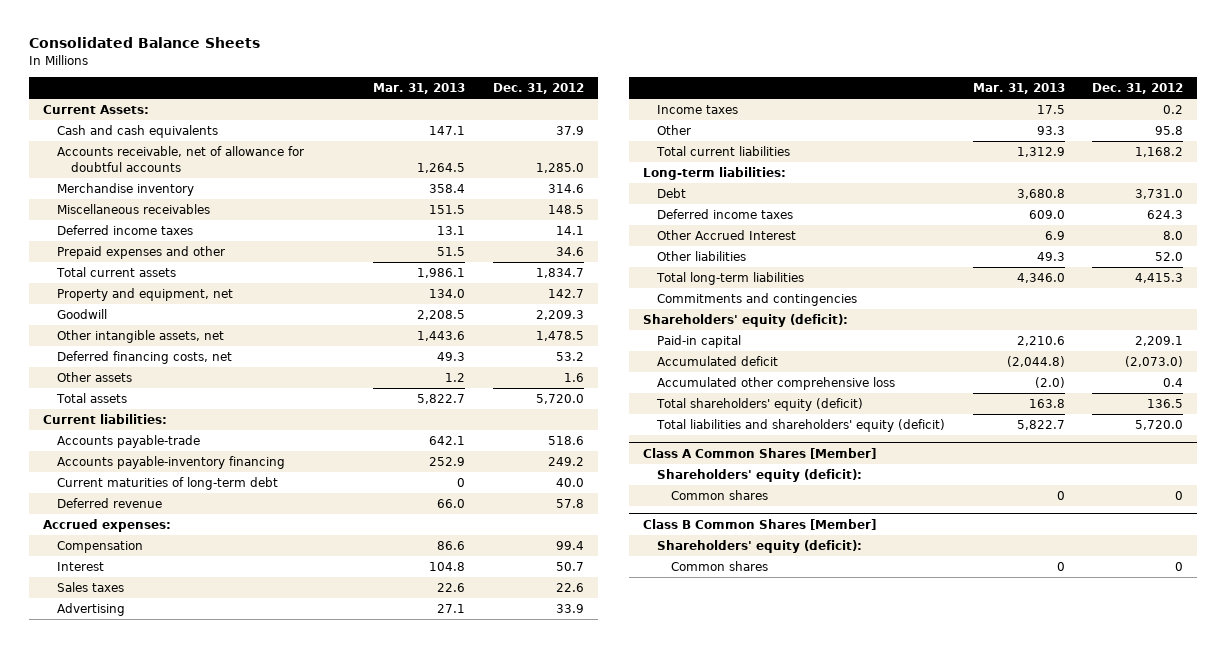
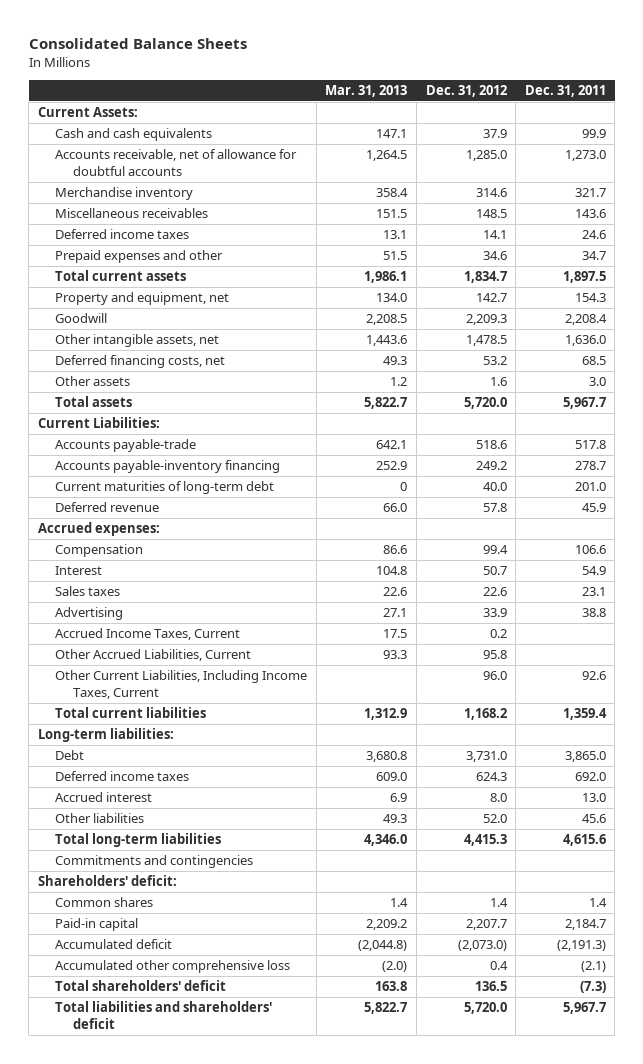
- | Mar. 31, 2013 | Dec. 31, 2012
+ | Mar. 31, 2013 | Dec. 31, 2012 | Dec. 31, 2011
- Current liabilities:
+ Current Liabilities:
- Income taxes | 17.5 | 0.2
- Other | 93.3 | 95.8
+ Accrued Income Taxes, Current | 17.5 | 0.2 |
+ Other Accrued Liabilities, Current | 93.3 | 95.8 |
+ Other Current Liabilities, Including Income Taxes, Current | | 96.0 | 92.6
- Other Accrued Interest | 6.9 | 8.0
+ Accrued interest | 6.9 | 8.0 | 13.0
- Shareholders' equity (deficit):
- Paid-in capital | 2,210.6 | 2,209.1
+ Shareholders' deficit:
+ Common shares | 1.4 | 1.4 | 1.4
+ Paid-in capital | 2,209.2 | 2,207.7 | 2,184.7
- Total shareholders' equity (deficit) | 163.8 | 136.5
- Total liabilities and shareholders' equity (deficit) | 5,822.7 | 5,720.0
- Class A Common Shares [Member]
- Shareholders' equity (deficit):
- Common shares | 0 | 0
- Class B Common Shares [Member]
- Shareholders' equity (deficit):
- Common shares | 0 | 0
+ Total shareholders' deficit | 163.8 | 136.5 | (7.3)
+ Total liabilities and shareholders' deficit | 5,822.7 | 5,720.0 | 5,967.7

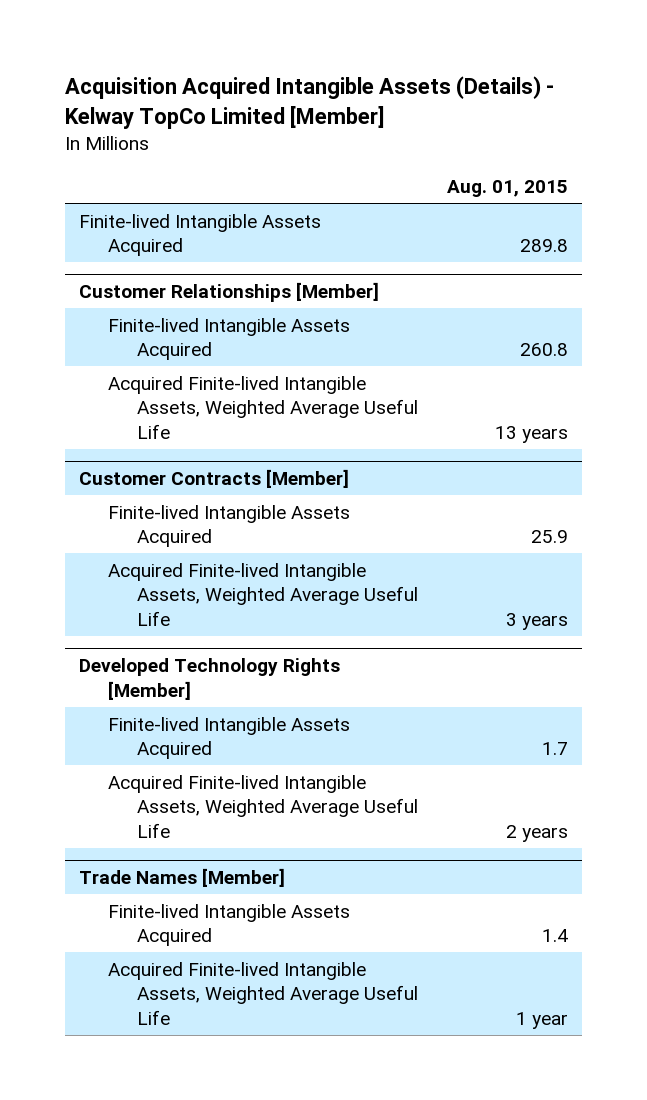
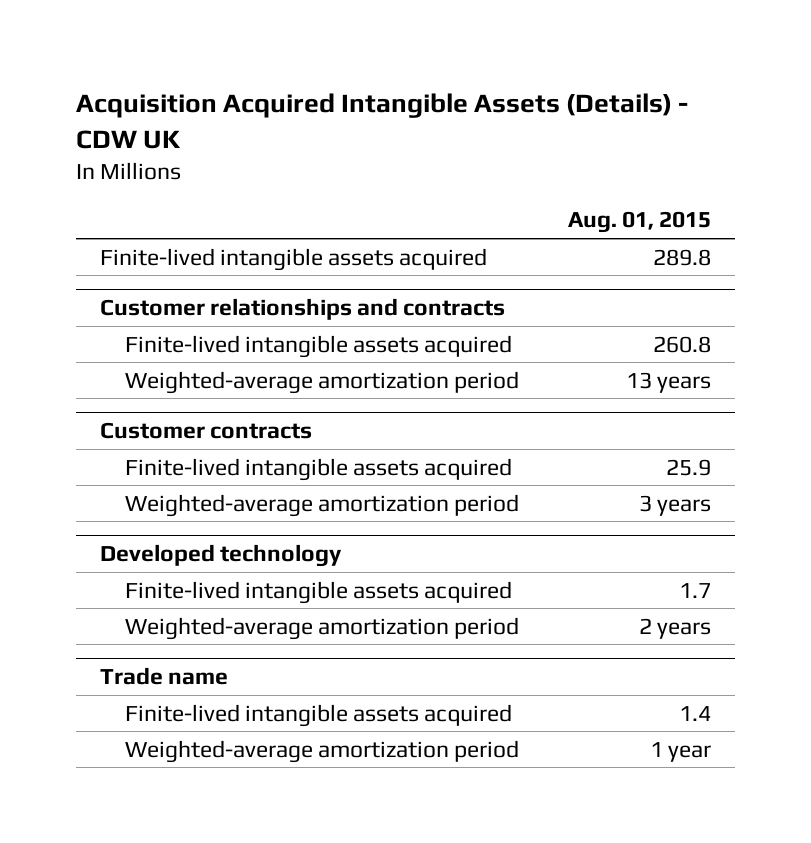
- Acquisition Acquired Intangible Assets (Details) - Kelway TopCo Limited [Member]
+ Acquisition Acquired Intangible Assets (Details) - CDW UK
- Finite-lived Intangible Assets Acquired | 289.8
- Customer Relationships [Member]
- Finite-lived Intangible Assets Acquired | 260.8
- Acquired Finite-lived Intangible Assets, Weighted Average Useful Life | 13 years
- Customer Contracts [Member]
- Finite-lived Intangible Assets Acquired | 25.9
- Acquired Finite-lived Intangible Assets, Weighted Average Useful Life | 3 years
- Developed Technology Rights [Member]
- Finite-lived Intangible Assets Acquired | 1.7
- Acquired Finite-lived Intangible Assets, Weighted Average Useful Life | 2 years
- Trade Names [Member]
- Finite-lived Intangible Assets Acquired | 1.4
- Acquired Finite-lived Intangible Assets, Weighted Average Useful Life | 1 year
+ Finite-lived intangible assets acquired | 289.8
+ Customer relationships and contracts
+ Finite-lived intangible assets acquired | 260.8
+ Weighted-average amortization period | 13 years
+ Customer contracts
+ Finite-lived intangible assets acquired | 25.9
+ Weighted-average amortization period | 3 years
+ Developed technology
+ Finite-lived intangible assets acquired | 1.7
+ Weighted-average amortization period | 2 years
+ Trade name
+ Finite-lived intangible assets acquired | 1.4
+ Weighted-average amortization period | 1 year

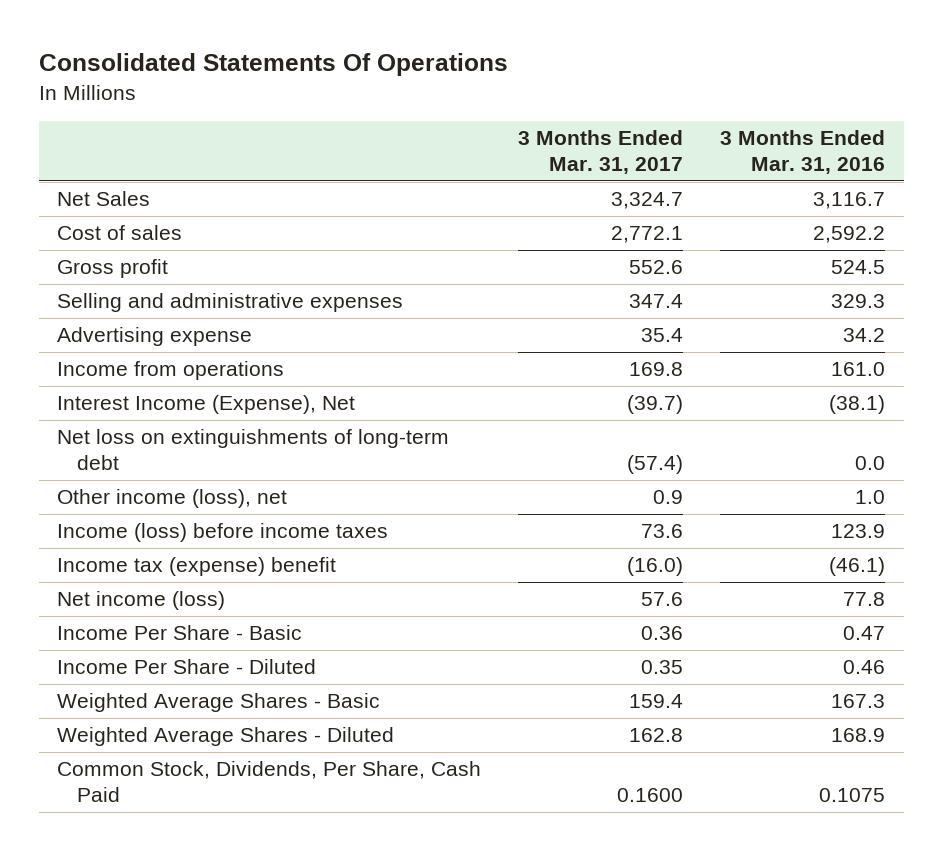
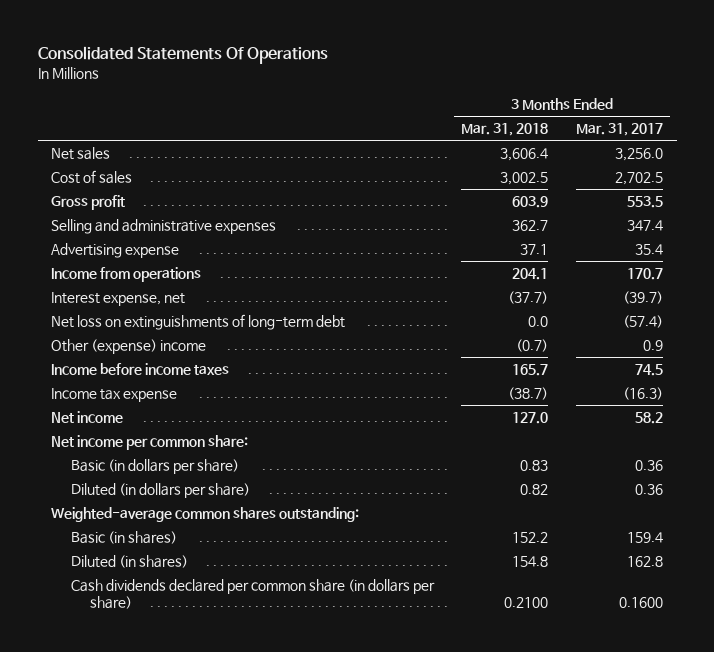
- | 3 Months Ended Mar. 31, 2017 | 3 Months Ended Mar. 31, 2016
+ | 3 Months Ended Mar. 31, 2018 | 3 Months Ended Mar. 31, 2017
- Net Sales | 3,324.7 | 3,116.7
- Cost of sales | 2,772.1 | 2,592.2
- Gross profit | 552.6 | 524.5
+ Net sales | 3,606.4 | 3,256.0
+ Cost of sales | 3,002.5 | 2,702.5
+ Gross profit | 603.9 | 553.5
- Income from operations | 169.8 | 161.0
- Interest Income (Expense), Net | (39.7) | (38.1)
+ Income from operations | 204.1 | 170.7
+ Interest expense, net | (37.7) | (39.7)
- Other income (loss), net | 0.9 | 1.0
- Income (loss) before income taxes | 73.6 | 123.9
- Income tax (expense) benefit | (16.0) | (46.1)
- Net income (loss) | 57.6 | 77.8
- Income Per Share - Basic | 0.36 | 0.47
- Income Per Share - Diluted | 0.35 | 0.46
- Weighted Average Shares - Basic | 159.4 | 167.3
- Weighted Average Shares - Diluted | 162.8 | 168.9
- Common Stock, Dividends, Per Share, Cash Paid | 0.1600 | 0.1075
+ Other (expense) income | (0.7) | 0.9
+ Income before income taxes | 165.7 | 74.5
+ Income tax expense | (38.7) | (16.3)
+ Net income | 127.0 | 58.2
+ Net income per common share:
+ Basic (in dollars per share) | 0.83 | 0.36
+ Diluted (in dollars per share) | 0.82 | 0.36
+ Weighted-average common shares outstanding:
+ Basic (in shares) | 152.2 | 159.4
+ Diluted (in shares) | 154.8 | 162.8
+ Cash dividends declared per common share (in dollars per share) | 0.2100 | 0.1600

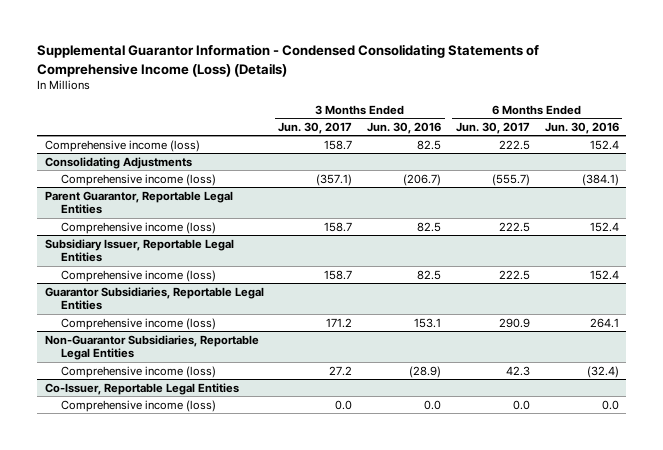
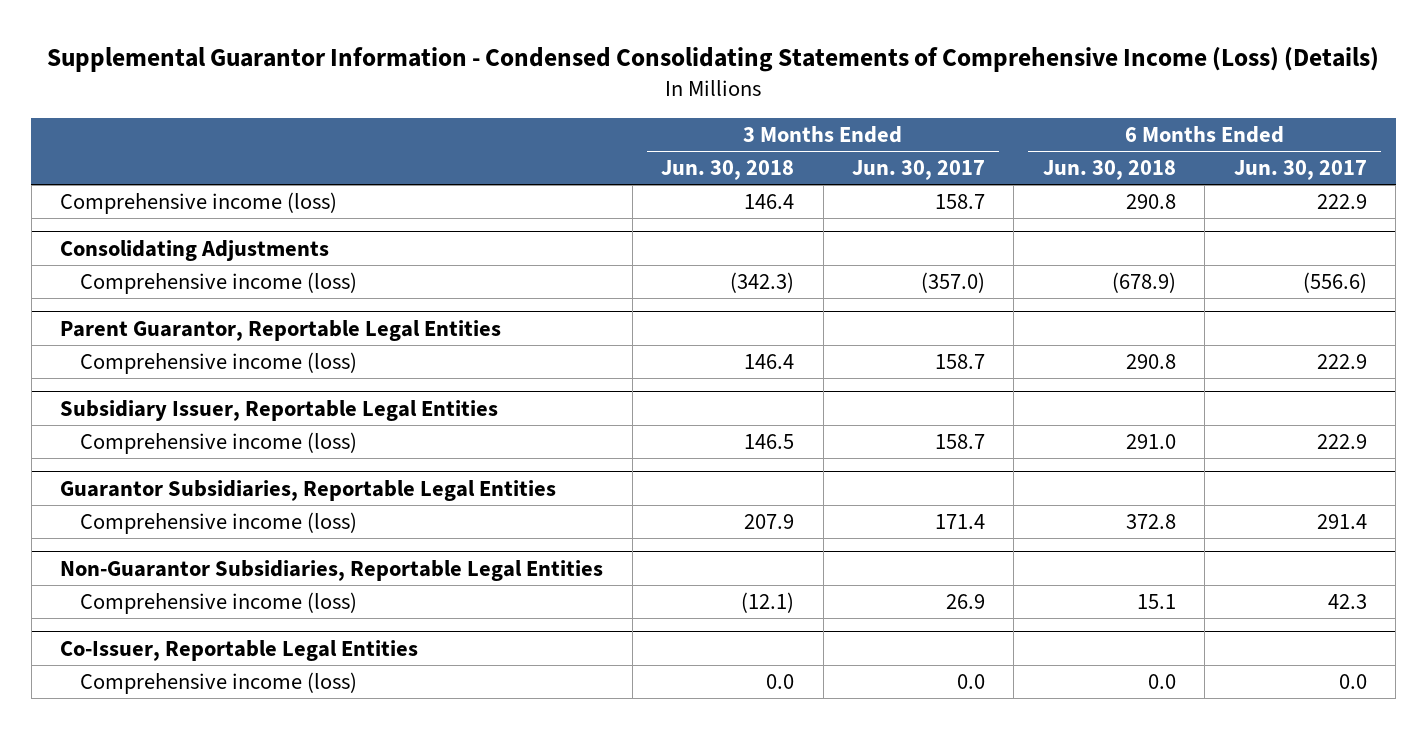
- | 3 Months Ended Jun. 30, 2017 | 3 Months Ended Jun. 30, 2016 | 6 Months Ended Jun. 30, 2017 | 6 Months Ended Jun. 30, 2016
+ | 3 Months Ended Jun. 30, 2018 | 3 Months Ended Jun. 30, 2017 | 6 Months Ended Jun. 30, 2018 | 6 Months Ended Jun. 30, 2017
- Comprehensive income (loss) | 158.7 | 82.5 | 222.5 | 152.4
+ Comprehensive income (loss) | 146.4 | 158.7 | 290.8 | 222.9
@ Consolidating Adjustments
- Comprehensive income (loss) | (357.1) | (206.7) | (555.7) | (384.1)
+ Comprehensive income (loss) | (342.3) | (357.0) | (678.9) | (556.6)
@ Parent Guarantor, Reportable Legal Entities
- Comprehensive income (loss) | 158.7 | 82.5 | 222.5 | 152.4
+ Comprehensive income (loss) | 146.4 | 158.7 | 290.8 | 222.9
@ Subsidiary Issuer, Reportable Legal Entities
- Comprehensive income (loss) | 158.7 | 82.5 | 222.5 | 152.4
+ Comprehensive income (loss) | 146.5 | 158.7 | 291.0 | 222.9
@ Guarantor Subsidiaries, Reportable Legal Entities
- Comprehensive income (loss) | 171.2 | 153.1 | 290.9 | 264.1
+ Comprehensive income (loss) | 207.9 | 171.4 | 372.8 | 291.4
@ Non-Guarantor Subsidiaries, Reportable Legal Entities
- Comprehensive income (loss) | 27.2 | (28.9) | 42.3 | (32.4)
+ Comprehensive income (loss) | (12.1) | 26.9 | 15.1 | 42.3

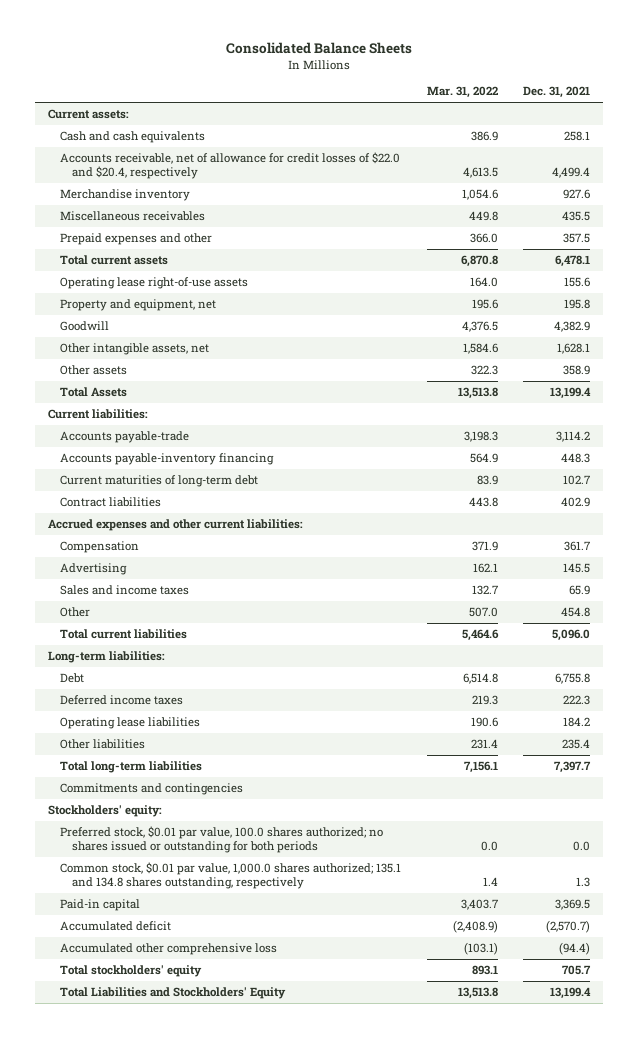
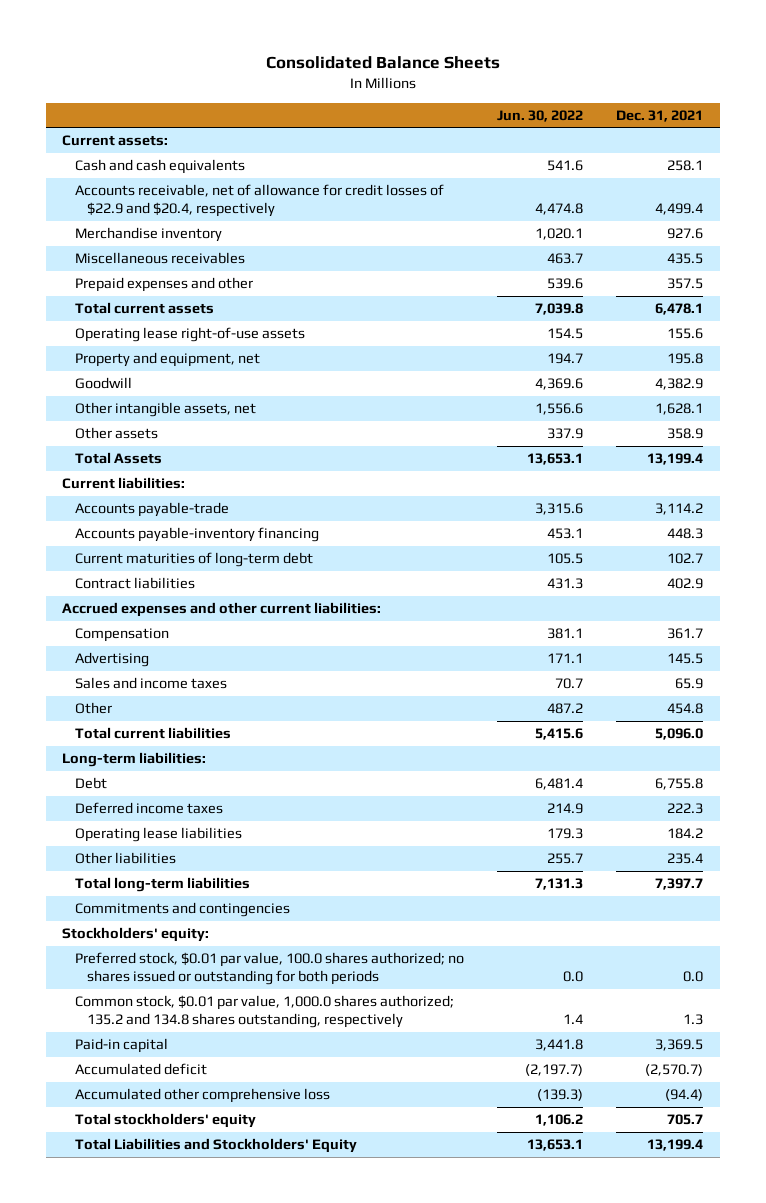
- | Mar. 31, 2022 | Dec. 31, 2021
+ | Jun. 30, 2022 | Dec. 31, 2021
- Accounts receivable, net of allowance for credit losses of $22.0 and $20.4, respectively | 4,613.5 | 4,499.4
+ Accounts receivable, net of allowance for credit losses of $22.9 and $20.4, respectively | 4,474.8 | 4,499.4
- Common stock, $0.01 par value, 1,000.0 shares authorized; 135.1 and 134.8 shares outstanding, respectively | 1.4 | 1.3
+ Common stock, $0.01 par value, 1,000.0 shares authorized; 135.2 and 134.8 shares outstanding, respectively | 1.4 | 1.3

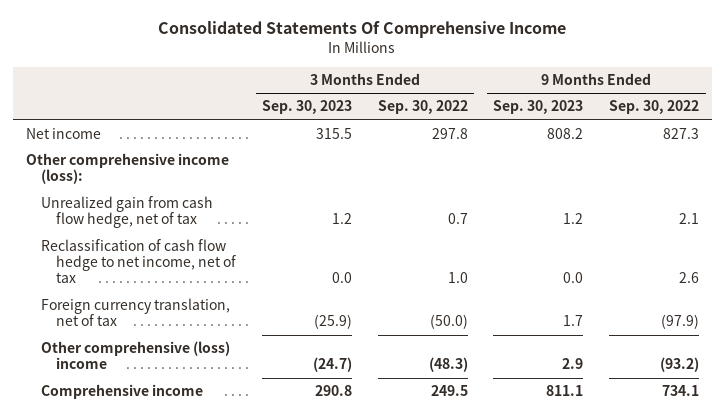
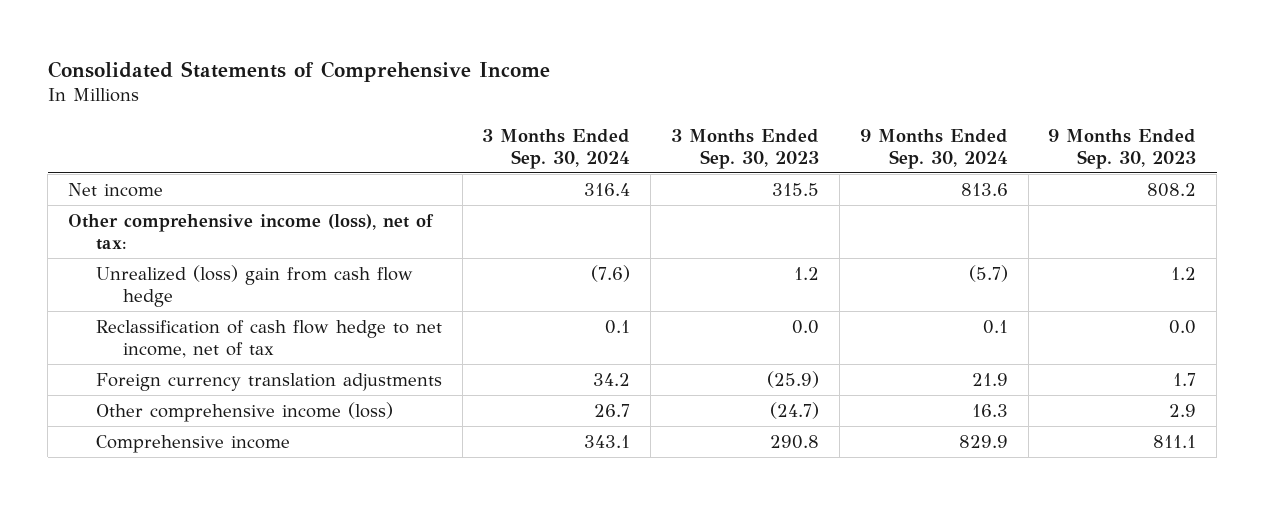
- Consolidated Statements Of Comprehensive Income
+ Consolidated Statements of Comprehensive Income
- | 3 Months Ended Sep. 30, 2023 | 3 Months Ended Sep. 30, 2022 | 9 Months Ended Sep. 30, 2023 | 9 Months Ended Sep. 30, 2022
+ | 3 Months Ended Sep. 30, 2024 | 3 Months Ended Sep. 30, 2023 | 9 Months Ended Sep. 30, 2024 | 9 Months Ended Sep. 30, 2023
- Other comprehensive income (loss):
- Unrealized gain from cash flow hedge, net of tax | 1.2 | 0.7 | 1.2 | 2.1
+ Other comprehensive income (loss), net of tax:
+ Unrealized (loss) gain from cash flow hedge | (7.6) | 1.2 | (5.7) | 1.2
- Foreign currency translation, net of tax | (25.9) | (50.0) | 1.7 | (97.9)
- Other comprehensive (loss) income | (24.7) | (48.3) | 2.9 | (93.2)
+ Foreign currency translation adjustments | 34.2 | (25.9) | 21.9 | 1.7
+ Other comprehensive income (loss) | 26.7 | (24.7) | 16.3 | 2.9

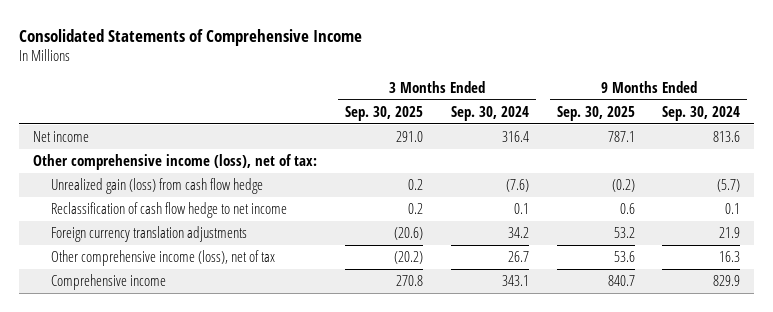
- | 3 Months Ended Sep. 30, 2024 | 3 Months Ended Sep. 30, 2023 | 9 Months Ended Sep. 30, 2024 | 9 Months Ended Sep. 30, 2023
+ | 3 Months Ended Sep. 30, 2025 | 3 Months Ended Sep. 30, 2024 | 9 Months Ended Sep. 30, 2025 | 9 Months Ended Sep. 30, 2024
- Unrealized (loss) gain from cash flow hedge | (7.6) | 1.2 | (5.7) | 1.2
- Reclassification of cash flow hedge to net income, net of tax | 0.1 | 0.0 | 0.1 | 0.0
+ Unrealized gain (loss) from cash flow hedge | 0.2 | (7.6) | (0.2) | (5.7)
+ Reclassification of cash flow hedge to net income | 0.2 | 0.1 | 0.6 | 0.1
- Other comprehensive income (loss) | 26.7 | (24.7) | 16.3 | 2.9
+ Other comprehensive income (loss), net of tax | (20.2) | 26.7 | 53.6 | 16.3

